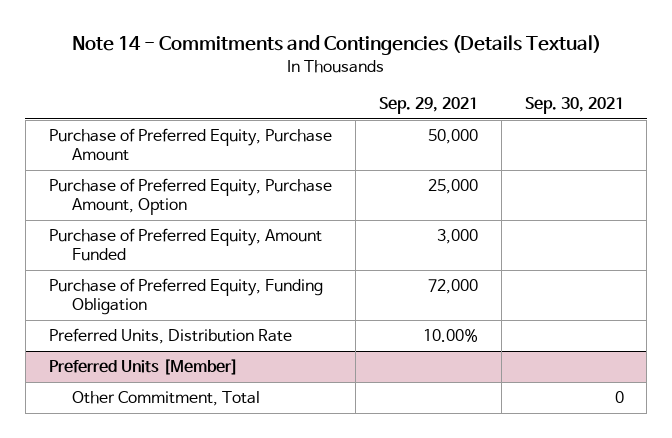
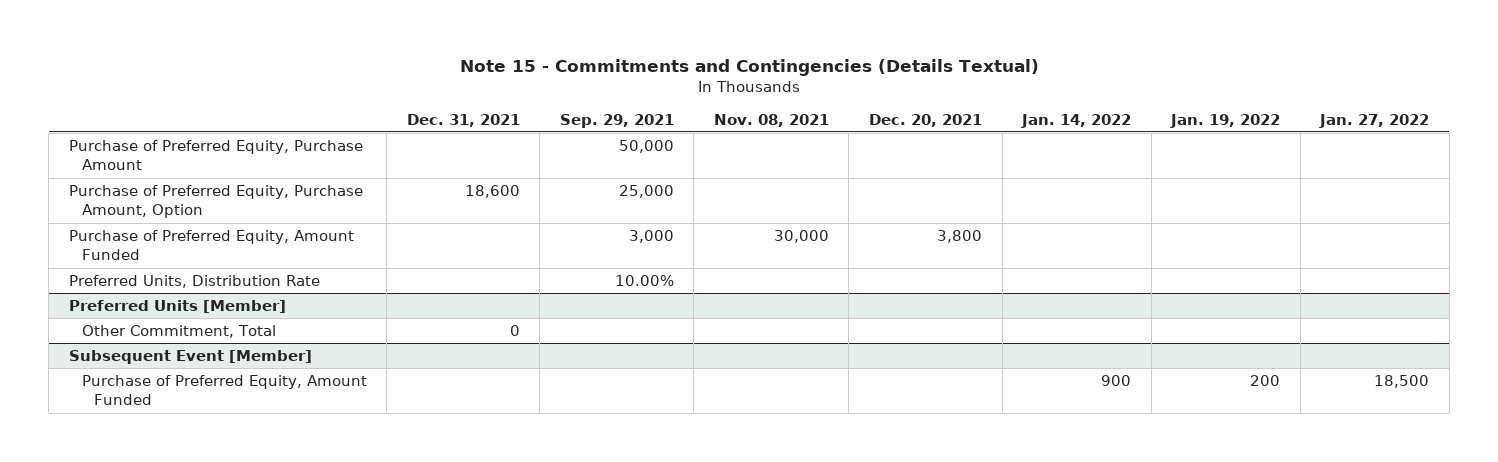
- Note 14 - Commitments and Contingencies (Details Textual)
+ Note 15 - Commitments and Contingencies (Details Textual)
- | Sep. 29, 2021 | Sep. 30, 2021
+ | Dec. 31, 2021 | Sep. 29, 2021 | Nov. 08, 2021 | Dec. 20, 2021 | Jan. 14, 2022 | Jan. 19, 2022 | Jan. 27, 2022
- Purchase of Preferred Equity, Funding Obligation | 72,000 |
+ Subsequent Event [Member]
+ Purchase of Preferred Equity, Amount Funded | | | | | 900 | 200 | 18,500

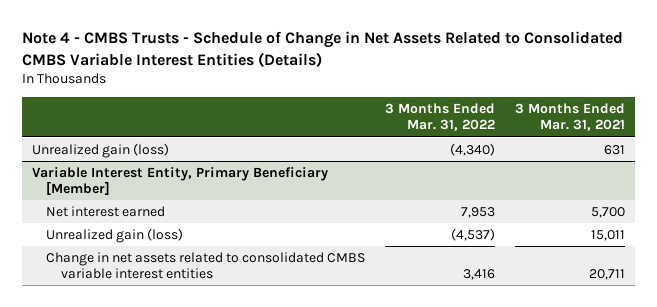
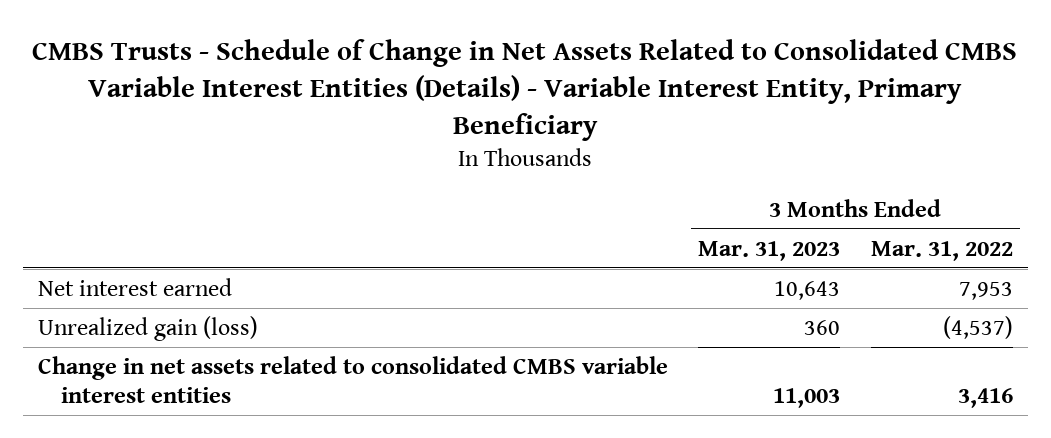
- Note 4 - CMBS Trusts - Schedule of Change in Net Assets Related to Consolidated CMBS Variable Interest Entities (Details)
+ CMBS Trusts - Schedule of Change in Net Assets Related to Consolidated CMBS Variable Interest Entities (Details) - Variable Interest Entity, Primary Beneficiary
- | 3 Months Ended Mar. 31, 2022 | 3 Months Ended Mar. 31, 2021
+ | 3 Months Ended Mar. 31, 2023 | 3 Months Ended Mar. 31, 2022
- Unrealized gain (loss) | (4,340) | 631
- Variable Interest Entity, Primary Beneficiary [Member]

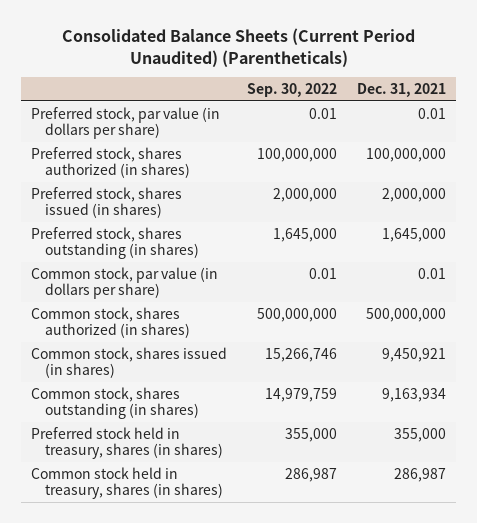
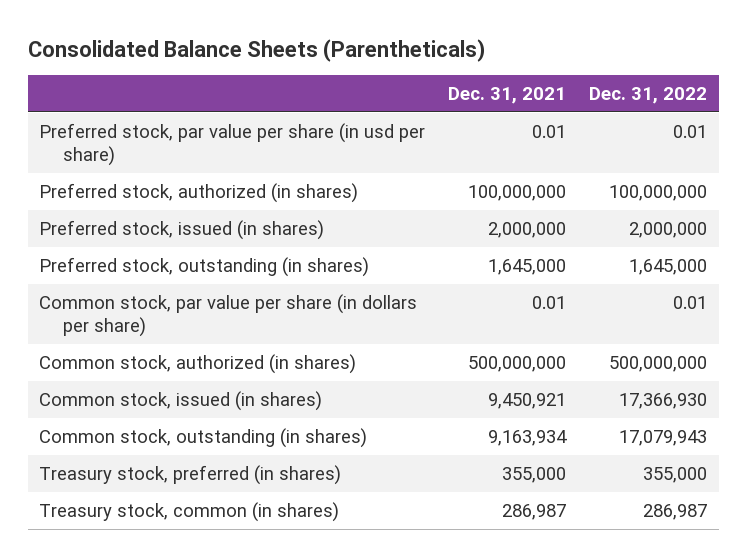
- Consolidated Balance Sheets (Current Period Unaudited) (Parentheticals)
+ Consolidated Balance Sheets (Parentheticals)
- | Sep. 30, 2022 | Dec. 31, 2021
+ | Dec. 31, 2021 | Dec. 31, 2022
- Preferred stock, par value (in dollars per share) | 0.01 | 0.01
- Preferred stock, shares authorized (in shares) | 100,000,000 | 100,000,000
- Preferred stock, shares issued (in shares) | 2,000,000 | 2,000,000
- Preferred stock, shares outstanding (in shares) | 1,645,000 | 1,645,000
- Common stock, par value (in dollars per share) | 0.01 | 0.01
- Common stock, shares authorized (in shares) | 500,000,000 | 500,000,000
- Common stock, shares issued (in shares) | 15,266,746 | 9,450,921
- Common stock, shares outstanding (in shares) | 14,979,759 | 9,163,934
- Preferred stock held in treasury, shares (in shares) | 355,000 | 355,000
- Common stock held in treasury, shares (in shares) | 286,987 | 286,987
+ Preferred stock, par value per share (in usd per share) | 0.01 | 0.01
+ Preferred stock, authorized (in shares) | 100,000,000 | 100,000,000
+ Preferred stock, issued (in shares) | 2,000,000 | 2,000,000
+ Preferred stock, outstanding (in shares) | 1,645,000 | 1,645,000
+ Common stock, par value per share (in dollars per share) | 0.01 | 0.01
+ Common stock, authorized (in shares) | 500,000,000 | 500,000,000
+ Common stock, issued (in shares) | 9,450,921 | 17,366,930
+ Common stock, outstanding (in shares) | 9,163,934 | 17,079,943
+ Treasury stock, preferred (in shares) | 355,000 | 355,000
+ Treasury stock, common (in shares) | 286,987 | 286,987

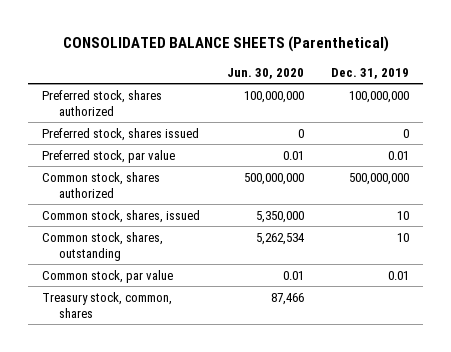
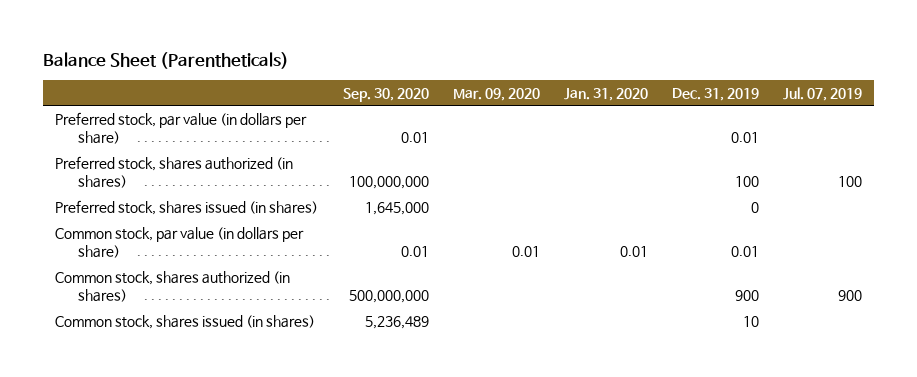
- CONSOLIDATED BALANCE SHEETS (Parenthetical)
+ Balance Sheet (Parentheticals)
- | Jun. 30, 2020 | Dec. 31, 2019
+ | Sep. 30, 2020 | Mar. 09, 2020 | Jan. 31, 2020 | Dec. 31, 2019 | Jul. 07, 2019
- Preferred stock, shares authorized | 100,000,000 | 100,000,000
- Preferred stock, shares issued | 0 | 0
- Preferred stock, par value | 0.01 | 0.01
- Common stock, shares authorized | 500,000,000 | 500,000,000
- Common stock, shares, issued | 5,350,000 | 10
- Common stock, shares, outstanding | 5,262,534 | 10
- Common stock, par value | 0.01 | 0.01
- Treasury stock, common, shares | 87,466 |
+ Preferred stock, par value (in dollars per share) | 0.01 | | | 0.01 |
+ Preferred stock, shares authorized (in shares) | 100,000,000 | | | 100 | 100
+ Preferred stock, shares issued (in shares) | 1,645,000 | | | 0 |
+ Common stock, par value (in dollars per share) | 0.01 | 0.01 | 0.01 | 0.01 |
+ Common stock, shares authorized (in shares) | 500,000,000 | | | 900 | 900
+ Common stock, shares issued (in shares) | 5,236,489 | | | 10 |

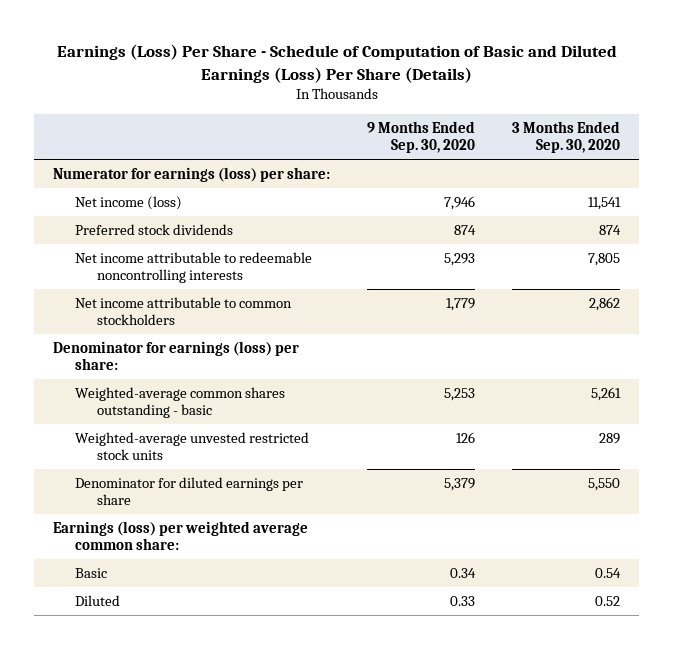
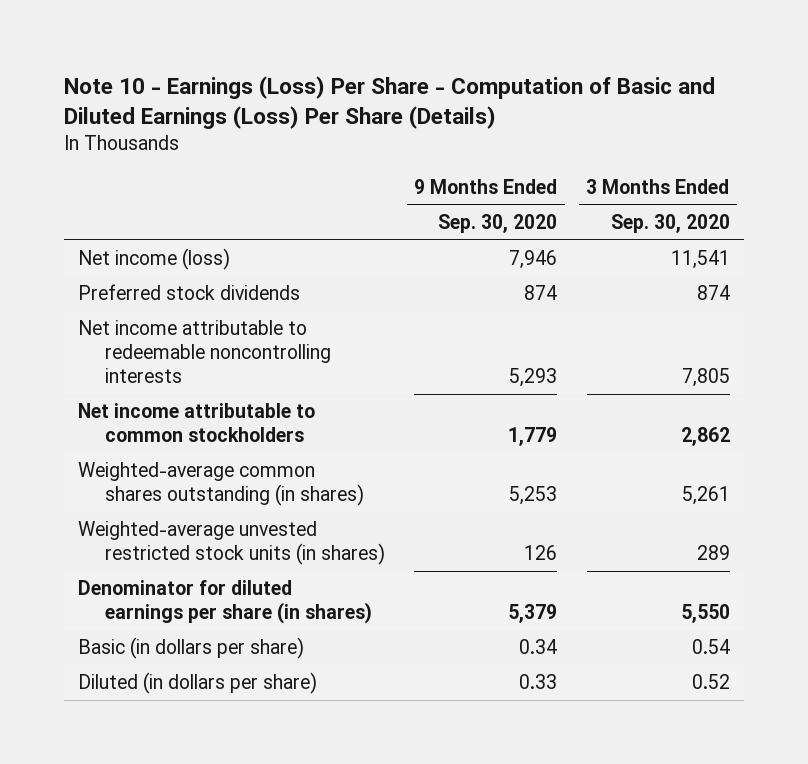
- Earnings (Loss) Per Share - Schedule of Computation of Basic and Diluted Earnings (Loss) Per Share (Details)
+ Note 10 - Earnings (Loss) Per Share - Computation of Basic and Diluted Earnings (Loss) Per Share (Details)
- Numerator for earnings (loss) per share:
- Denominator for earnings (loss) per share:
- Weighted-average common shares outstanding - basic | 5,253 | 5,261
- Weighted-average unvested restricted stock units | 126 | 289
- Denominator for diluted earnings per share | 5,379 | 5,550
- Earnings (loss) per weighted average common share:
- Basic | 0.34 | 0.54
- Diluted | 0.33 | 0.52
+ Weighted-average common shares outstanding (in shares) | 5,253 | 5,261
+ Weighted-average unvested restricted stock units (in shares) | 126 | 289
+ Denominator for diluted earnings per share (in shares) | 5,379 | 5,550
+ Basic (in dollars per share) | 0.34 | 0.54
+ Diluted (in dollars per share) | 0.33 | 0.52

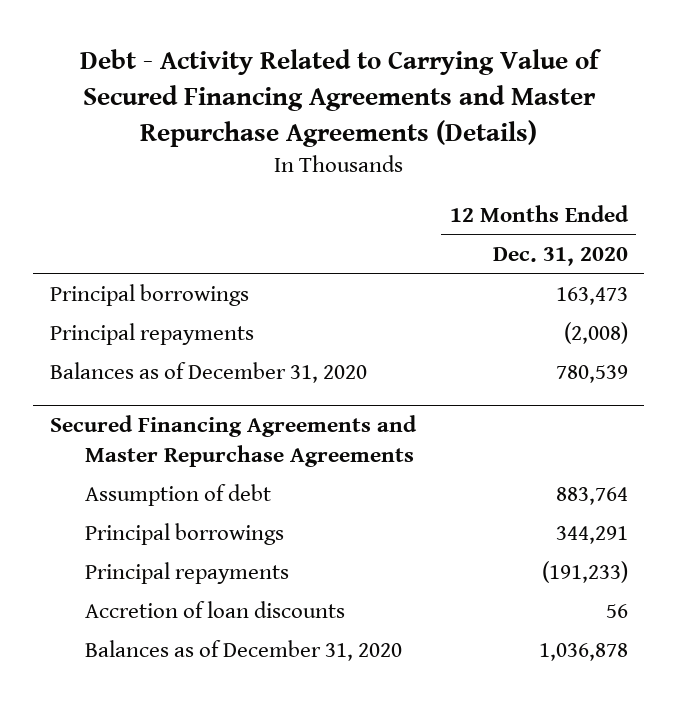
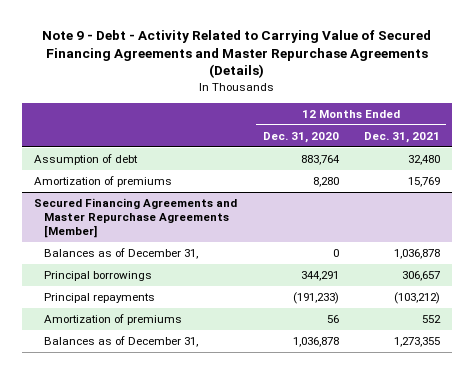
- Debt - Activity Related to Carrying Value of Secured Financing Agreements and Master Repurchase Agreements (Details)
+ Note 9 - Debt - Activity Related to Carrying Value of Secured Financing Agreements and Master Repurchase Agreements (Details)
- | 12 Months Ended Dec. 31, 2020
+ | 12 Months Ended Dec. 31, 2020 | 12 Months Ended Dec. 31, 2021
- Principal borrowings | 163,473
- Principal repayments | (2,008)
- Balances as of December 31, 2020 | 780,539
- Secured Financing Agreements and Master Repurchase Agreements
+ Amortization of premiums | 8,280 | 15,769
+ Secured Financing Agreements and Master Repurchase Agreements [Member]
+ Balances as of December 31, | 0 | 1,036,878
- Accretion of loan discounts | 56
- Balances as of December 31, 2020 | 1,036,878
+ Amortization of premiums | 56 | 552
+ Balances as of December 31, | 1,036,878 | 1,273,355

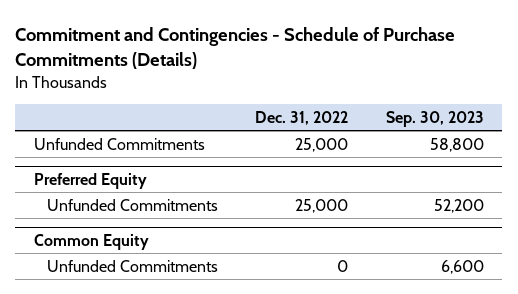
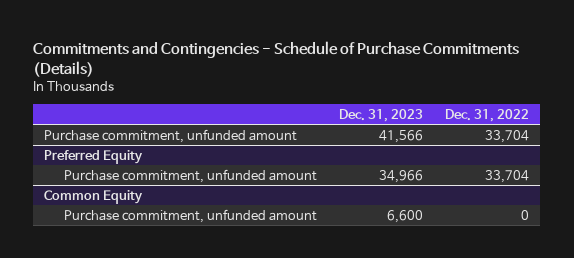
- Commitment and Contingencies - Schedule of Purchase Commitments (Details)
+ Commitments and Contingencies - Schedule of Purchase Commitments (Details)
- | Dec. 31, 2022 | Sep. 30, 2023
+ | Dec. 31, 2023 | Dec. 31, 2022
- Unfunded Commitments | 25,000 | 58,800
+ Purchase commitment, unfunded amount | 41,566 | 33,704
@ Preferred Equity
- Unfunded Commitments | 25,000 | 52,200
+ Purchase commitment, unfunded amount | 34,966 | 33,704
@ Common Equity
- Unfunded Commitments | 0 | 6,600
+ Purchase commitment, unfunded amount | 6,600 | 0

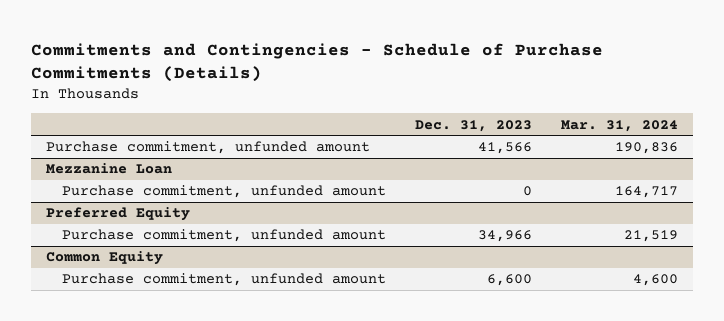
- | Dec. 31, 2023 | Dec. 31, 2022
+ | Dec. 31, 2023 | Mar. 31, 2024
+ Mezzanine Loan
+ Purchase commitment, unfunded amount | 0 | 164,717

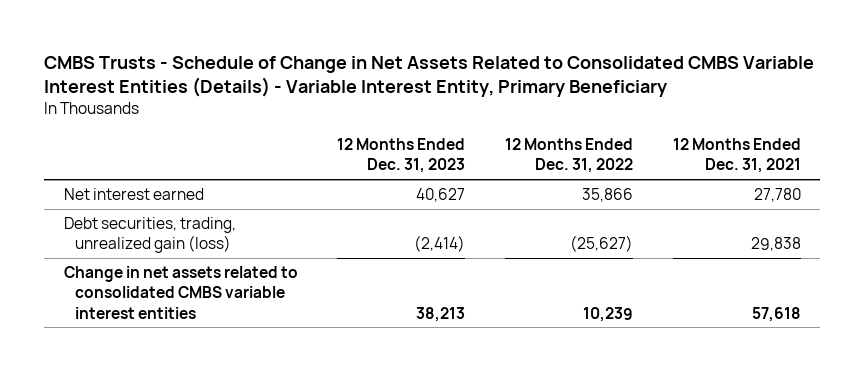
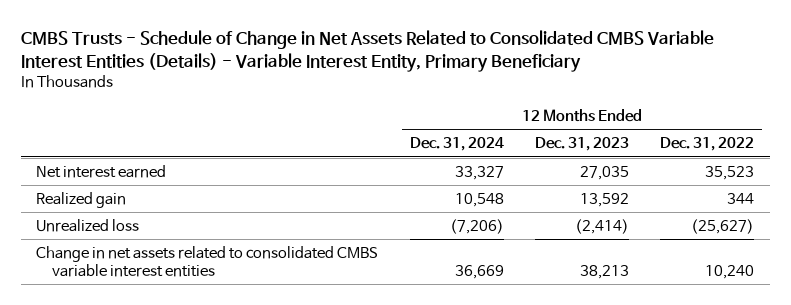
- | 12 Months Ended Dec. 31, 2023 | 12 Months Ended Dec. 31, 2022 | 12 Months Ended Dec. 31, 2021
+ | 12 Months Ended Dec. 31, 2024 | 12 Months Ended Dec. 31, 2023 | 12 Months Ended Dec. 31, 2022
- Net interest earned | 40,627 | 35,866 | 27,780
- Debt securities, trading, unrealized gain (loss) | (2,414) | (25,627) | 29,838
- Change in net assets related to consolidated CMBS variable interest entities | 38,213 | 10,239 | 57,618
+ Net interest earned | 33,327 | 27,035 | 35,523
+ Realized gain | 10,548 | 13,592 | 344
+ Unrealized loss | (7,206) | (2,414) | (25,627)
+ Change in net assets related to consolidated CMBS variable interest entities | 36,669 | 38,213 | 10,240

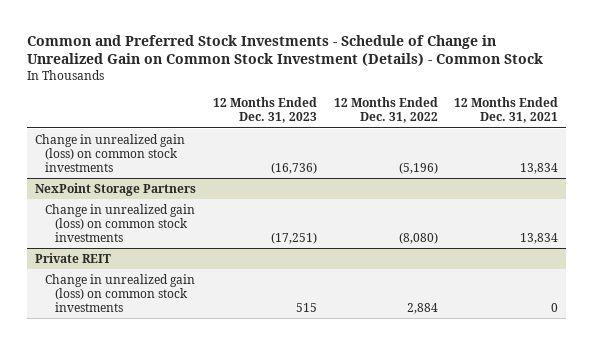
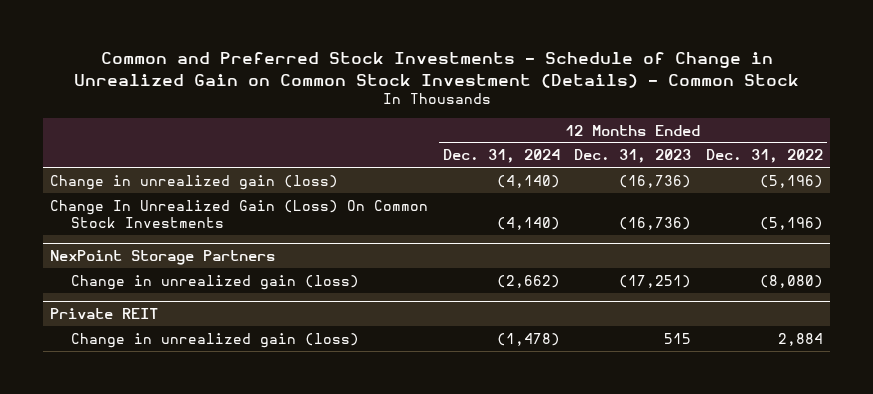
- | 12 Months Ended Dec. 31, 2023 | 12 Months Ended Dec. 31, 2022 | 12 Months Ended Dec. 31, 2021
+ | 12 Months Ended Dec. 31, 2024 | 12 Months Ended Dec. 31, 2023 | 12 Months Ended Dec. 31, 2022
- Change in unrealized gain (loss) on common stock investments | (16,736) | (5,196) | 13,834
+ Change in unrealized gain (loss) | (4,140) | (16,736) | (5,196)
+ Change In Unrealized Gain (Loss) On Common Stock Investments | (4,140) | (16,736) | (5,196)
@ NexPoint Storage Partners
- Change in unrealized gain (loss) on common stock investments | (17,251) | (8,080) | 13,834
+ Change in unrealized gain (loss) | (2,662) | (17,251) | (8,080)
@ Private REIT
- Change in unrealized gain (loss) on common stock investments | 515 | 2,884 | 0
+ Change in unrealized gain (loss) | (1,478) | 515 | 2,884

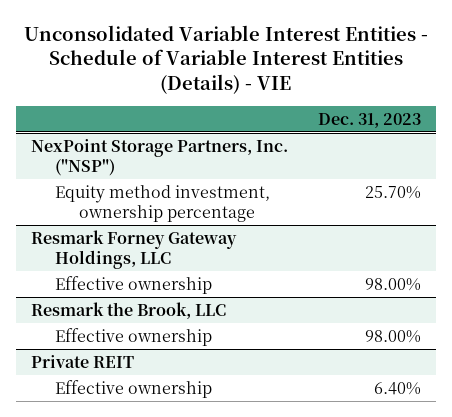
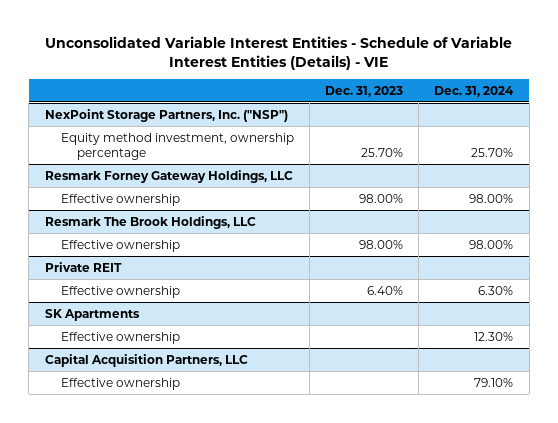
- | Dec. 31, 2023
+ | Dec. 31, 2023 | Dec. 31, 2024
- Resmark the Brook, LLC
+ Resmark The Brook Holdings, LLC
+ SK Apartments
+ Effective ownership | | 12.30%
+ Capital Acquisition Partners, LLC
+ Effective ownership | | 79.10%

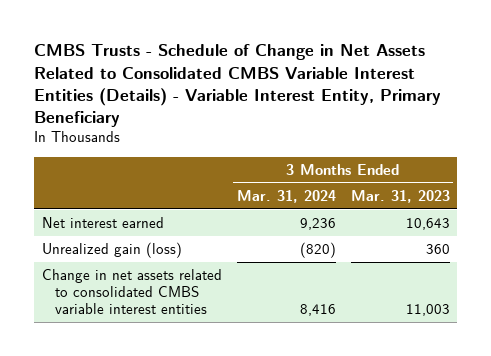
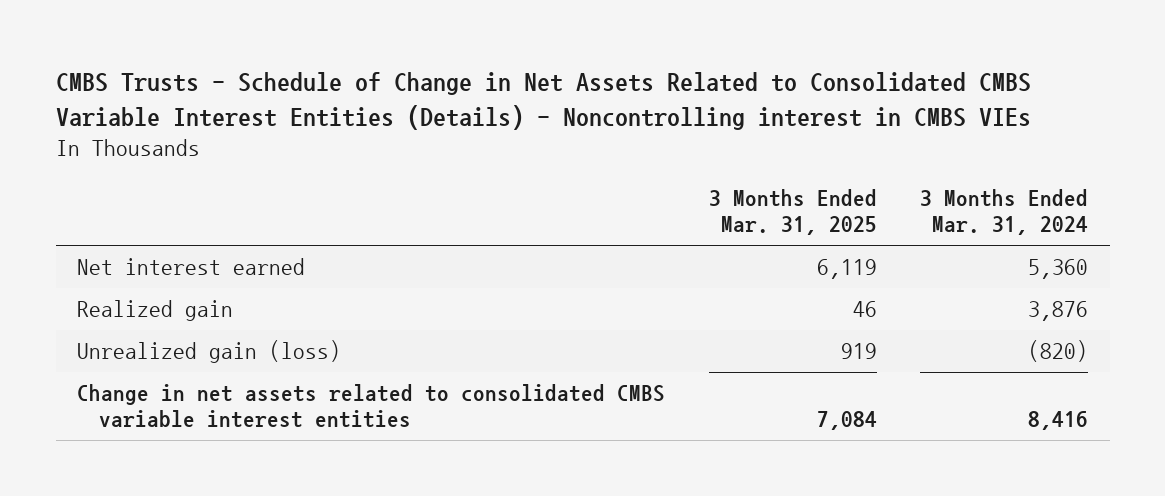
- CMBS Trusts - Schedule of Change in Net Assets Related to Consolidated CMBS Variable Interest Entities (Details) - Variable Interest Entity, Primary Beneficiary
+ CMBS Trusts - Schedule of Change in Net Assets Related to Consolidated CMBS Variable Interest Entities (Details) - Noncontrolling interest in CMBS VIEs
- | 3 Months Ended Mar. 31, 2024 | 3 Months Ended Mar. 31, 2023
+ | 3 Months Ended Mar. 31, 2025 | 3 Months Ended Mar. 31, 2024
- Net interest earned | 9,236 | 10,643
+ Net interest earned | 6,119 | 5,360
+ Realized gain | 46 | 3,876

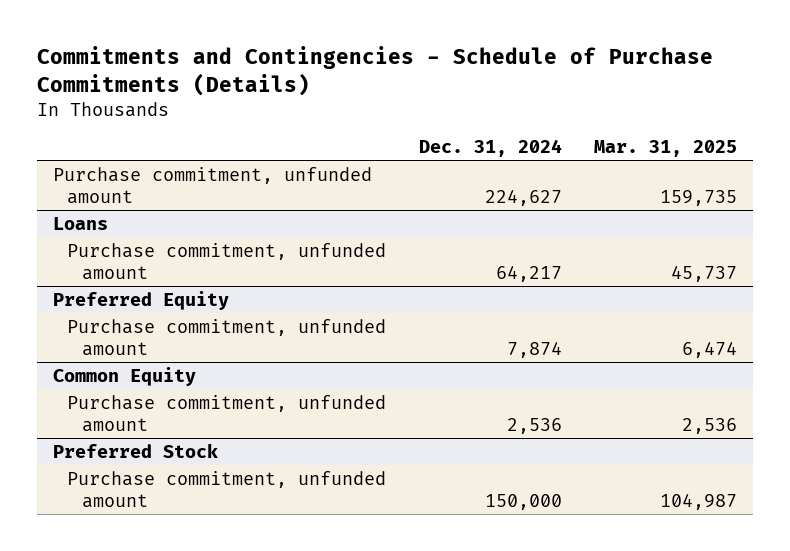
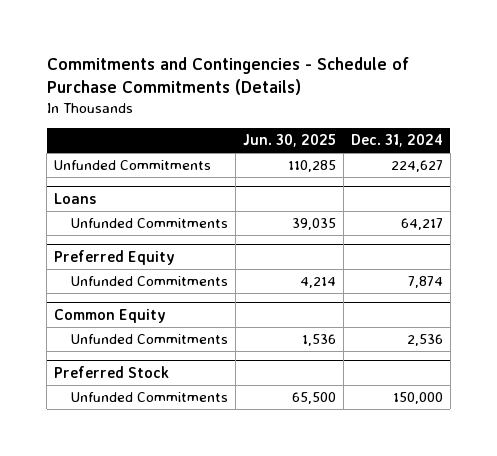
- | Dec. 31, 2024 | Mar. 31, 2025
+ | Jun. 30, 2025 | Dec. 31, 2024
- Purchase commitment, unfunded amount | 224,627 | 159,735
+ Unfunded Commitments | 110,285 | 224,627
@ Loans
- Purchase commitment, unfunded amount | 64,217 | 45,737
+ Unfunded Commitments | 39,035 | 64,217
@ Preferred Equity
- Purchase commitment, unfunded amount | 7,874 | 6,474
+ Unfunded Commitments | 4,214 | 7,874
@ Common Equity
- Purchase commitment, unfunded amount | 2,536 | 2,536
+ Unfunded Commitments | 1,536 | 2,536
@ Preferred Stock
- Purchase commitment, unfunded amount | 150,000 | 104,987
+ Unfunded Commitments | 65,500 | 150,000

